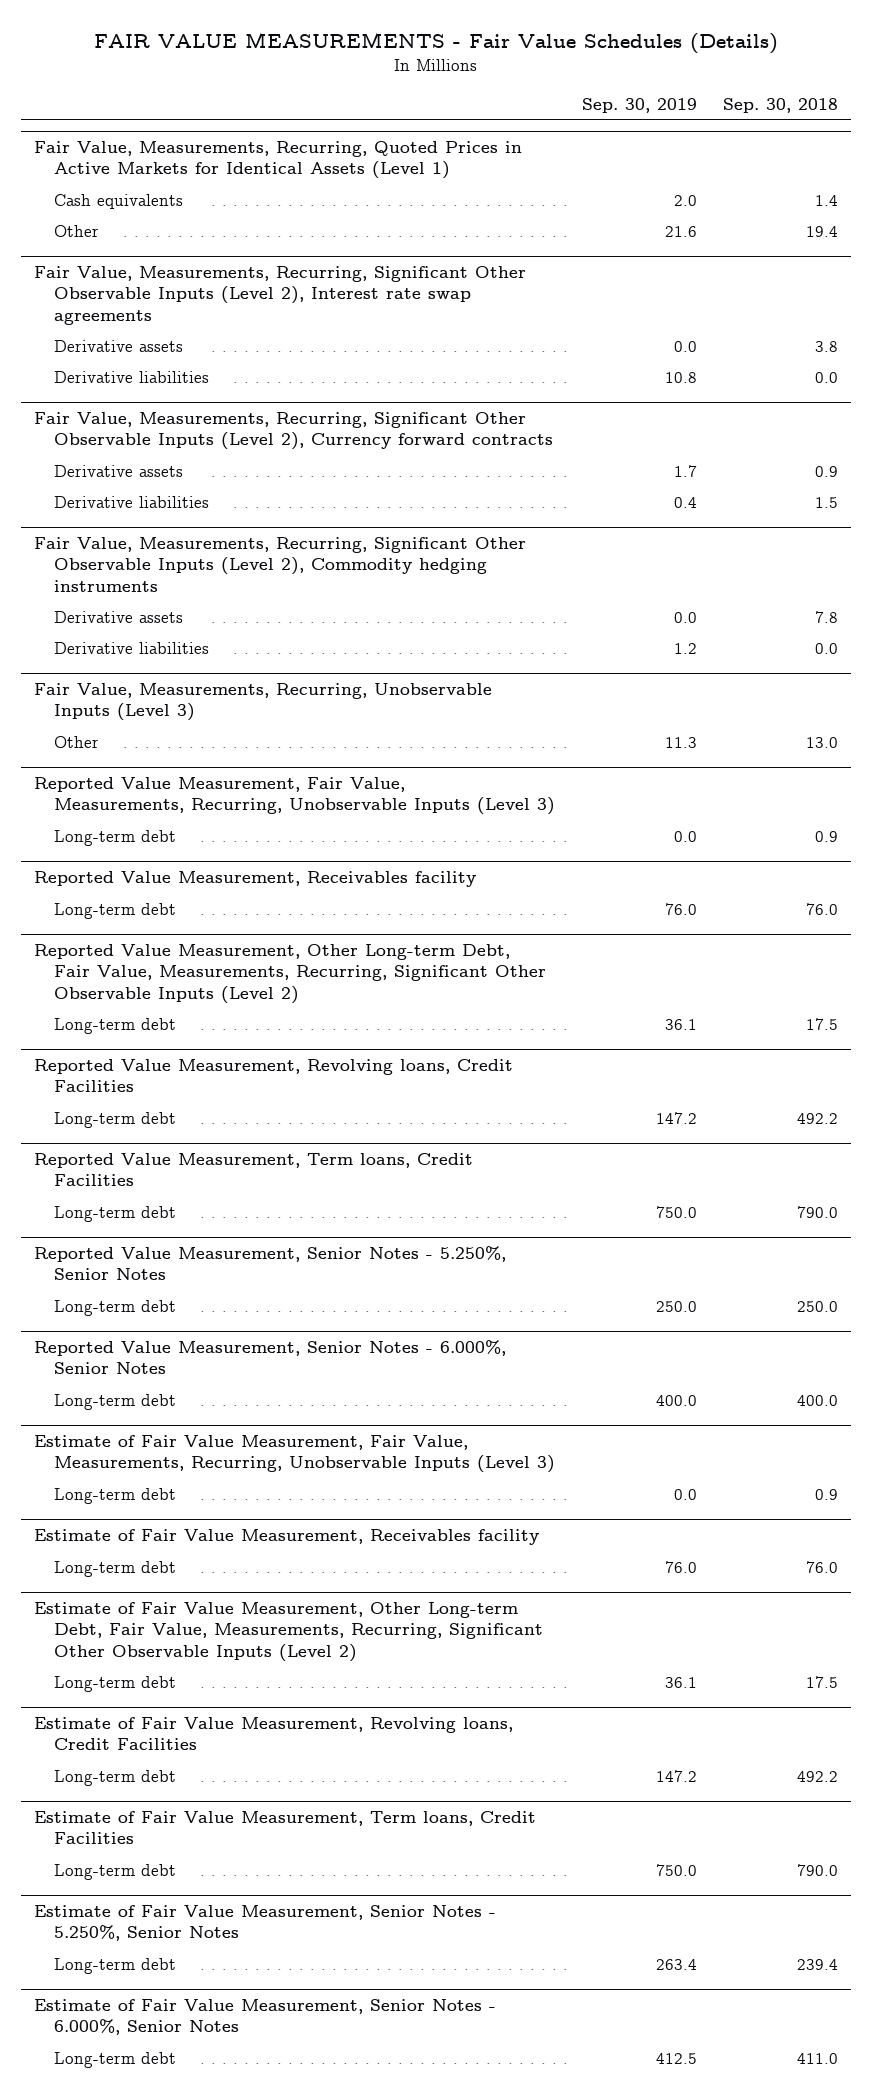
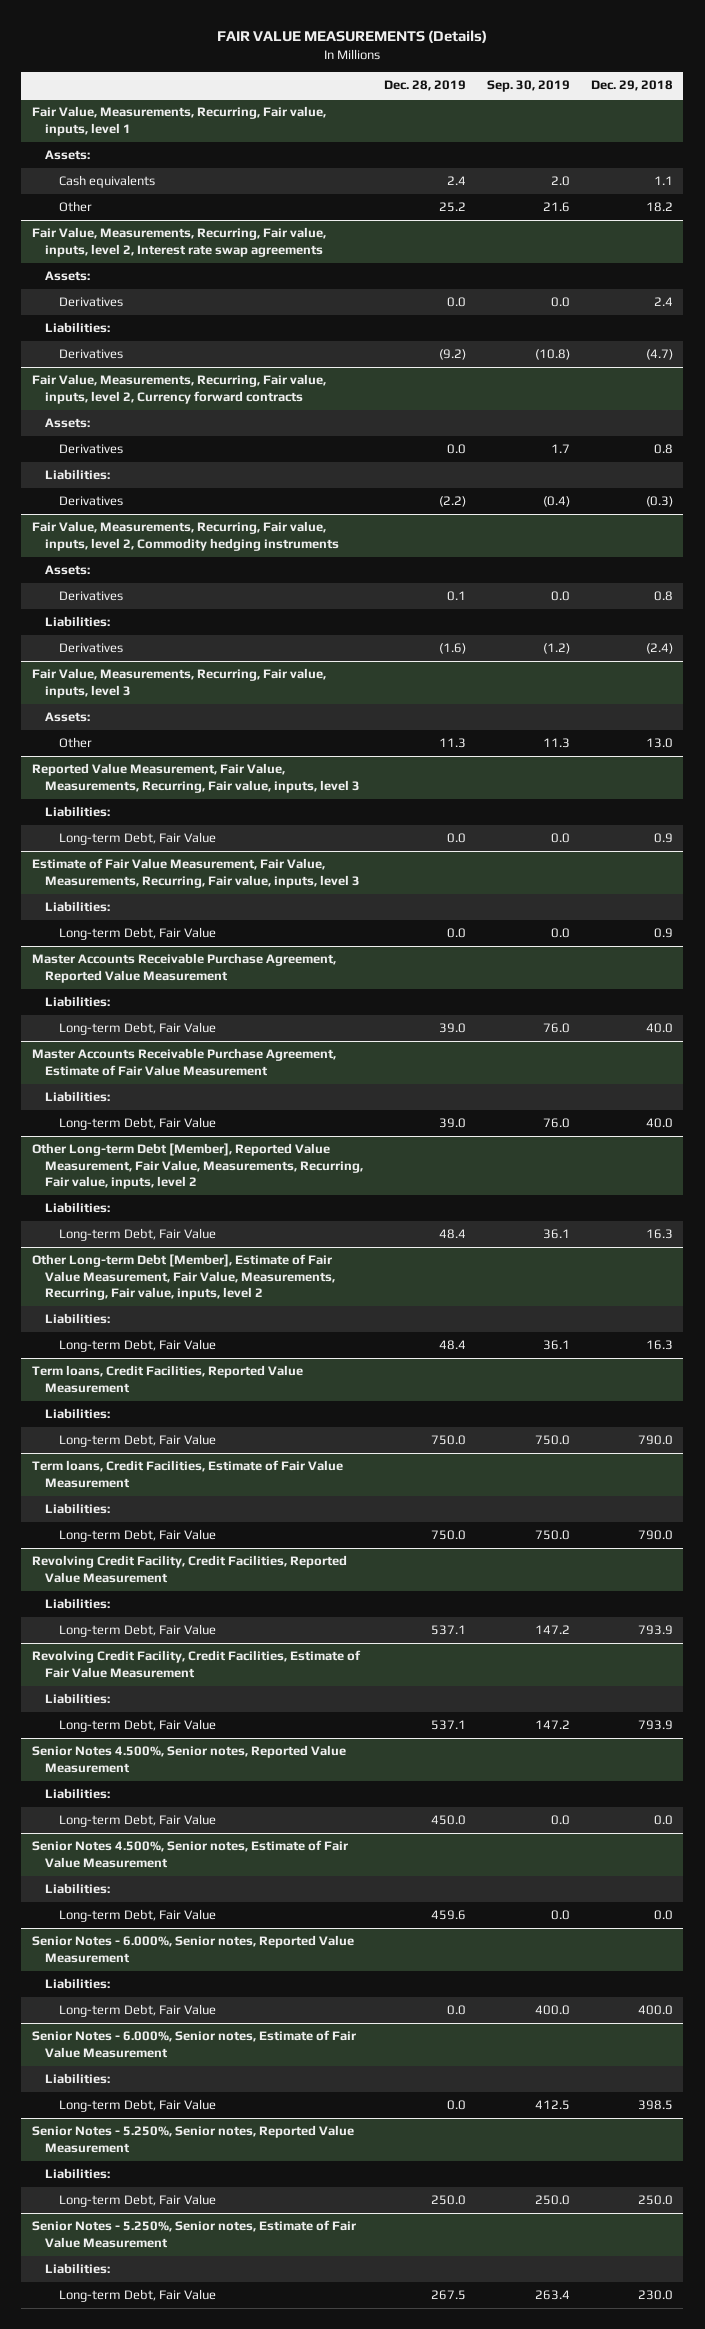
- FAIR VALUE MEASUREMENTS - Fair Value Schedules (Details)
+ FAIR VALUE MEASUREMENTS (Details)
- | Sep. 30, 2019 | Sep. 30, 2018
+ | Dec. 28, 2019 | Sep. 30, 2019 | Dec. 29, 2018
- Fair Value, Measurements, Recurring, Quoted Prices in Active Markets for Identical Assets (Level 1)
+ Fair Value, Measurements, Recurring, Fair value, inputs, level 1
+ Assets:
- Fair Value, Measurements, Recurring, Significant Other Observable Inputs (Level 2), Interest rate swap agreements
- Derivative assets | 0.0 | 3.8
- Derivative liabilities | 10.8 | 0.0
- Fair Value, Measurements, Recurring, Significant Other Observable Inputs (Level 2), Currency forward contracts
- Derivative assets | 1.7 | 0.9
- Derivative liabilities | 0.4 | 1.5
- Fair Value, Measurements, Recurring, Significant Other Observable Inputs (Level 2), Commodity hedging instruments
- Derivative assets | 0.0 | 7.8
- Derivative liabilities | 1.2 | 0.0
- Fair Value, Measurements, Recurring, Unobservable Inputs (Level 3)
+ Fair Value, Measurements, Recurring, Fair value, inputs, level 2, Interest rate swap agreements
+ Assets:
+ Derivatives | 0.0 | 0.0 | 2.4
+ Liabilities:
+ Derivatives | (9.2) | (10.8) | (4.7)
+ Fair Value, Measurements, Recurring, Fair value, inputs, level 2, Currency forward contracts
+ Assets:
+ Derivatives | 0.0 | 1.7 | 0.8
+ Liabilities:
+ Derivatives | (2.2) | (0.4) | (0.3)
+ Fair Value, Measurements, Recurring, Fair value, inputs, level 2, Commodity hedging instruments
+ Assets:
+ Derivatives | 0.1 | 0.0 | 0.8
+ Liabilities:
+ Derivatives | (1.6) | (1.2) | (2.4)
+ Fair Value, Measurements, Recurring, Fair value, inputs, level 3
+ Assets:
- Reported Value Measurement, Fair Value, Measurements, Recurring, Unobservable Inputs (Level 3)
- Long-term debt | 0.0 | 0.9
- Reported Value Measurement, Receivables facility
- Long-term debt | 76.0 | 76.0
- Reported Value Measurement, Other Long-term Debt, Fair Value, Measurements, Recurring, Significant Other Observable Inputs (Level 2)
- Long-term debt | 36.1 | 17.5
- Reported Value Measurement, Revolving loans, Credit Facilities
- Long-term debt | 147.2 | 492.2
- Reported Value Measurement, Term loans, Credit Facilities
- Long-term debt | 750.0 | 790.0
- Reported Value Measurement, Senior Notes - 5.250%, Senior Notes
- Long-term debt | 250.0 | 250.0
- Reported Value Measurement, Senior Notes - 6.000%, Senior Notes
- Long-term debt | 400.0 | 400.0
- Estimate of Fair Value Measurement, Fair Value, Measurements, Recurring, Unobservable Inputs (Level 3)
- Long-term debt | 0.0 | 0.9
- Estimate of Fair Value Measurement, Receivables facility
- Long-term debt | 76.0 | 76.0
- Estimate of Fair Value Measurement, Other Long-term Debt, Fair Value, Measurements, Recurring, Significant Other Observable Inputs (Level 2)
- Long-term debt | 36.1 | 17.5
- Estimate of Fair Value Measurement, Revolving loans, Credit Facilities
- Long-term debt | 147.2 | 492.2
- Estimate of Fair Value Measurement, Term loans, Credit Facilities
- Long-term debt | 750.0 | 790.0
- Estimate of Fair Value Measurement, Senior Notes - 5.250%, Senior Notes
- Long-term debt | 263.4 | 239.4
- Estimate of Fair Value Measurement, Senior Notes - 6.000%, Senior Notes
- Long-term debt | 412.5 | 411.0
+ Reported Value Measurement, Fair Value, Measurements, Recurring, Fair value, inputs, level 3
+ Liabilities:
+ Long-term Debt, Fair Value | 0.0 | 0.0 | 0.9
+ Estimate of Fair Value Measurement, Fair Value, Measurements, Recurring, Fair value, inputs, level 3
+ Liabilities:
+ Long-term Debt, Fair Value | 0.0 | 0.0 | 0.9
+ Master Accounts Receivable Purchase Agreement, Reported Value Measurement
+ Liabilities:
+ Long-term Debt, Fair Value | 39.0 | 76.0 | 40.0
+ Master Accounts Receivable Purchase Agreement, Estimate of Fair Value Measurement
+ Liabilities:
+ Long-term Debt, Fair Value | 39.0 | 76.0 | 40.0
+ Other Long-term Debt [Member], Reported Value Measurement, Fair Value, Measurements, Recurring, Fair value, inputs, level 2
+ Liabilities:
+ Long-term Debt, Fair Value | 48.4 | 36.1 | 16.3
+ Other Long-term Debt [Member], Estimate of Fair Value Measurement, Fair Value, Measurements, Recurring, Fair value, inputs, level 2
+ Liabilities:
+ Long-term Debt, Fair Value | 48.4 | 36.1 | 16.3
+ Term loans, Credit Facilities, Reported Value Measurement
+ Liabilities:
+ Long-term Debt, Fair Value | 750.0 | 750.0 | 790.0
+ Term loans, Credit Facilities, Estimate of Fair Value Measurement
+ Liabilities:
+ Long-term Debt, Fair Value | 750.0 | 750.0 | 790.0
+ Revolving Credit Facility, Credit Facilities, Reported Value Measurement
+ Liabilities:
+ Long-term Debt, Fair Value | 537.1 | 147.2 | 793.9
+ Revolving Credit Facility, Credit Facilities, Estimate of Fair Value Measurement
+ Liabilities:
+ Long-term Debt, Fair Value | 537.1 | 147.2 | 793.9
+ Senior Notes 4.500%, Senior notes, Reported Value Measurement
+ Liabilities:
+ Long-term Debt, Fair Value | 450.0 | 0.0 | 0.0
+ Senior Notes 4.500%, Senior notes, Estimate of Fair Value Measurement
+ Liabilities:
+ Long-term Debt, Fair Value | 459.6 | 0.0 | 0.0
+ Senior Notes - 6.000%, Senior notes, Reported Value Measurement
+ Liabilities:
+ Long-term Debt, Fair Value | 0.0 | 400.0 | 400.0
+ Senior Notes - 6.000%, Senior notes, Estimate of Fair Value Measurement
+ Liabilities:
+ Long-term Debt, Fair Value | 0.0 | 412.5 | 398.5
+ Senior Notes - 5.250%, Senior notes, Reported Value Measurement
+ Liabilities:
+ Long-term Debt, Fair Value | 250.0 | 250.0 | 250.0
+ Senior Notes - 5.250%, Senior notes, Estimate of Fair Value Measurement
+ Liabilities:
+ Long-term Debt, Fair Value | 267.5 | 263.4 | 230.0

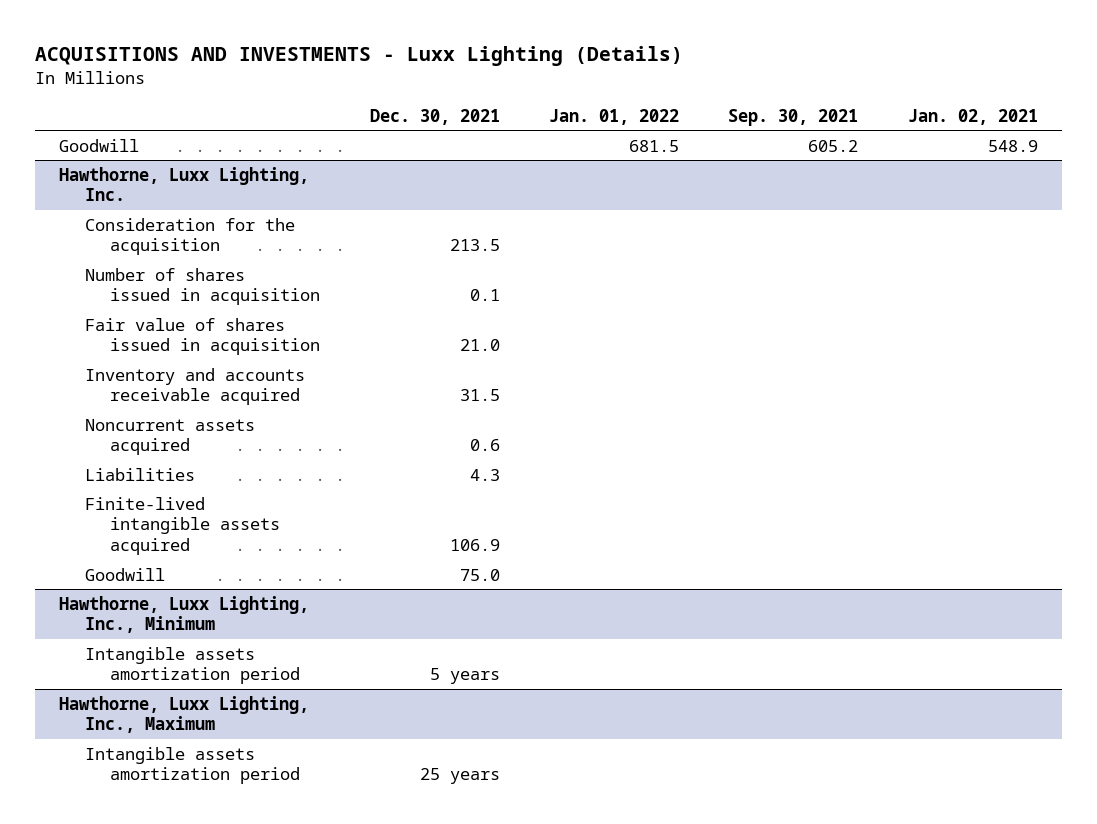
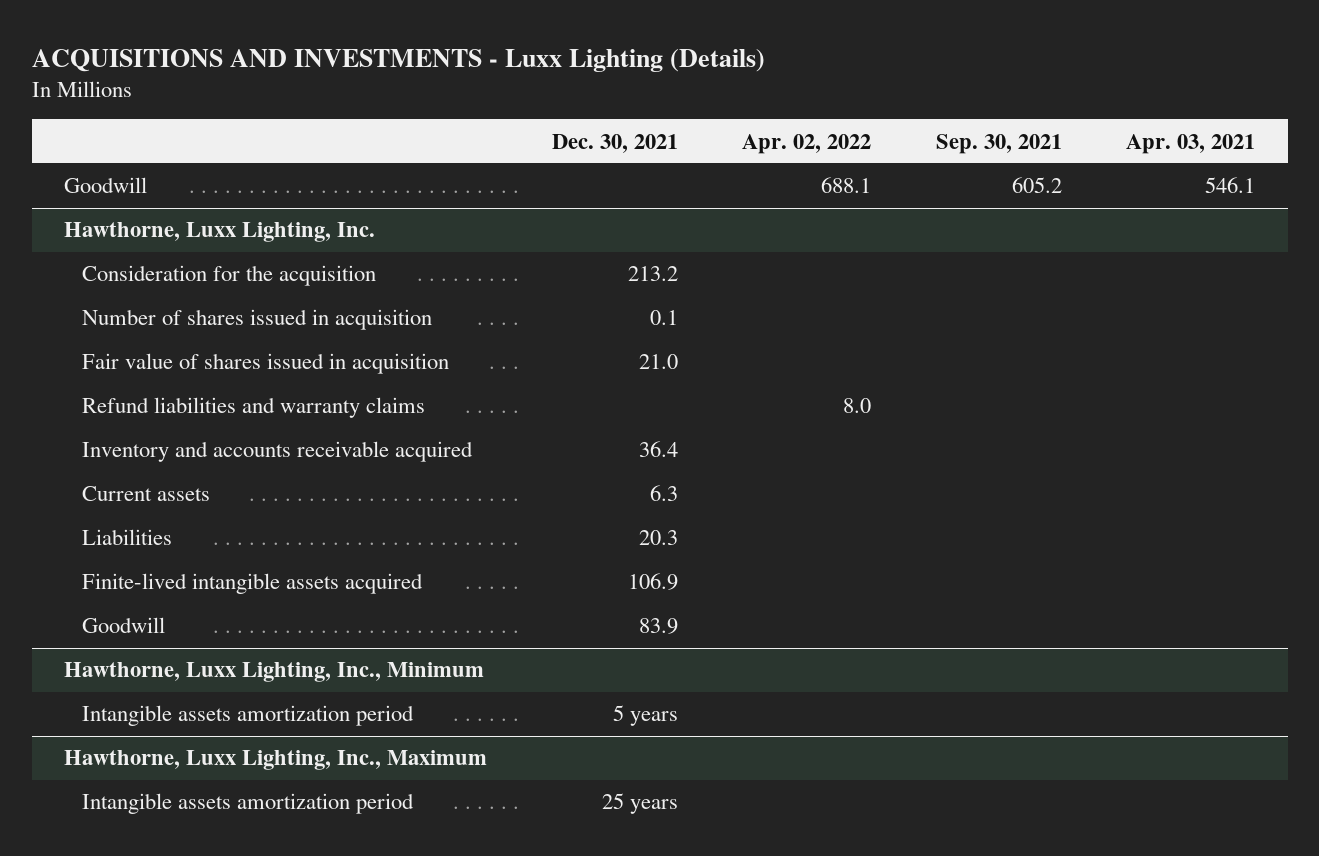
- | Dec. 30, 2021 | Jan. 01, 2022 | Sep. 30, 2021 | Jan. 02, 2021
+ | Dec. 30, 2021 | Apr. 02, 2022 | Sep. 30, 2021 | Apr. 03, 2021
@ Hawthorne, Luxx Lighting, Inc.
- Consideration for the acquisition | 213.5 | | |
+ Consideration for the acquisition | 213.2 | | |
- Inventory and accounts receivable acquired | 31.5 | | |
- Noncurrent assets acquired | 0.6 | | |
- Liabilities | 4.3 | | |
+ Refund liabilities and warranty claims | | 8.0 | |
+ Inventory and accounts receivable acquired | 36.4 | | |
+ Current assets | 6.3 | | |
+ Liabilities | 20.3 | | |
- Goodwill | 75.0 | | |
+ Goodwill | 83.9 | | |

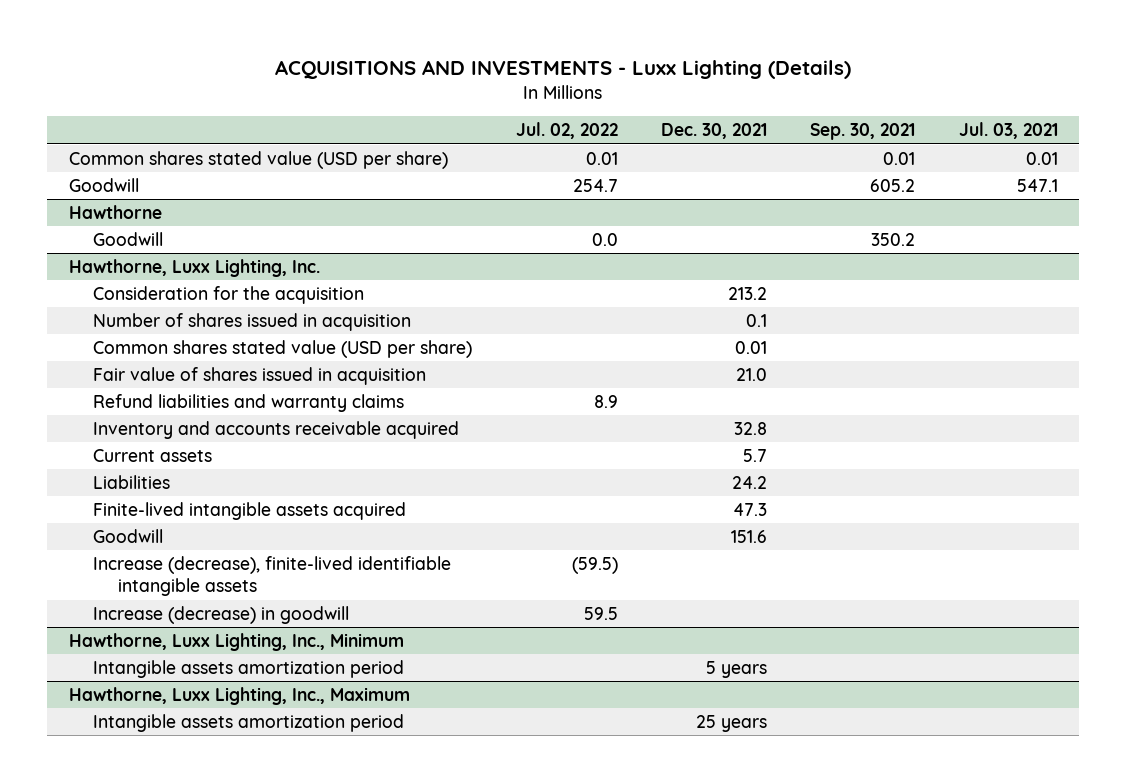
- | Dec. 30, 2021 | Apr. 02, 2022 | Sep. 30, 2021 | Apr. 03, 2021
+ | Jul. 02, 2022 | Dec. 30, 2021 | Sep. 30, 2021 | Jul. 03, 2021
+ Common shares stated value (USD per share) | 0.01 | | 0.01 | 0.01
+ Hawthorne
+ Goodwill | 0.0 | | 350.2 |
@ Hawthorne, Luxx Lighting, Inc.
+ Common shares stated value (USD per share) | | 0.01 | |
- Inventory and accounts receivable acquired | 36.4 | | |
- Current assets | 6.3 | | |
- Liabilities | 20.3 | | |
- Finite-lived intangible assets acquired | 106.9 | | |
- Goodwill | 83.9 | | |
+ Inventory and accounts receivable acquired | | 32.8 | |
+ Current assets | | 5.7 | |
+ Liabilities | | 24.2 | |
+ Finite-lived intangible assets acquired | | 47.3 | |
+ Goodwill | | 151.6 | |
+ Increase (decrease), finite-lived identifiable intangible assets | (59.5) | | |
+ Increase (decrease) in goodwill | 59.5 | | |

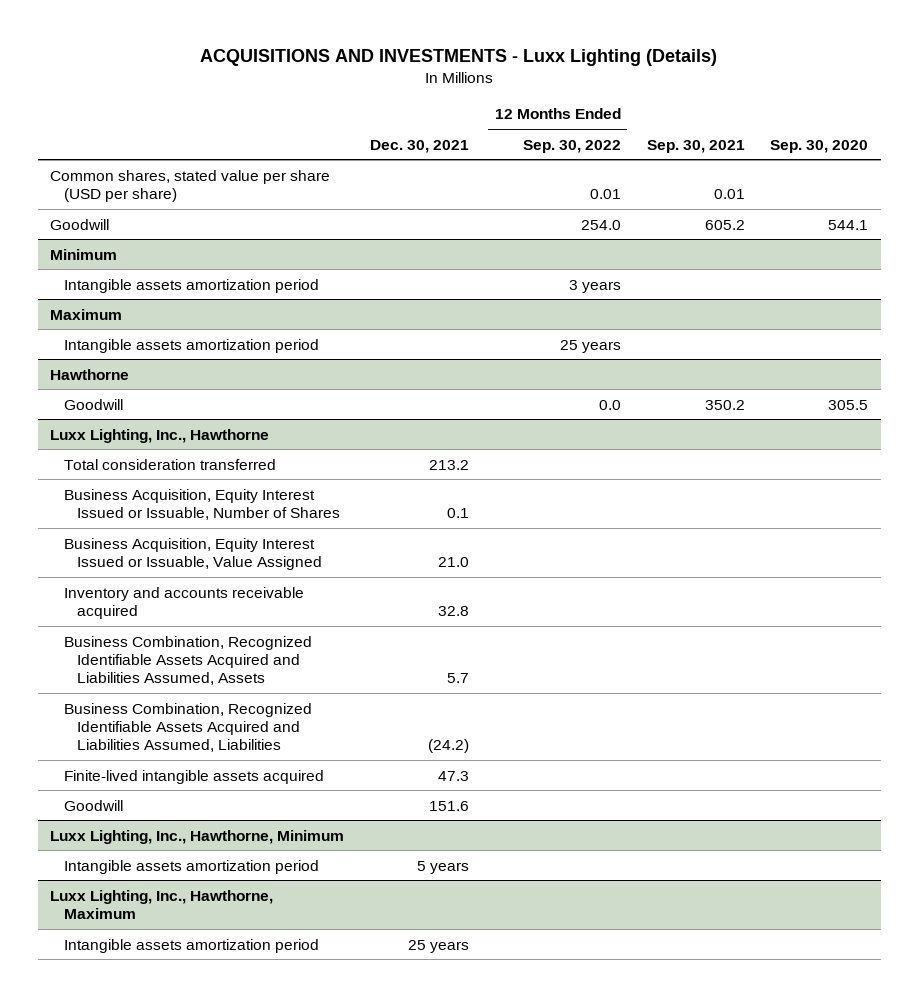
- | Jul. 02, 2022 | Dec. 30, 2021 | Sep. 30, 2021 | Jul. 03, 2021
+ | Dec. 30, 2021 | 12 Months Ended Sep. 30, 2022 | Sep. 30, 2021 | Sep. 30, 2020
- Common shares stated value (USD per share) | 0.01 | | 0.01 | 0.01
+ Common shares, stated value per share (USD per share) | | 0.01 | 0.01 |
+ Minimum
+ Intangible assets amortization period | | 3 years | |
+ Maximum
+ Intangible assets amortization period | | 25 years | |
- Hawthorne, Luxx Lighting, Inc.
- Consideration for the acquisition | | 213.2 | |
- Number of shares issued in acquisition | | 0.1 | |
- Common shares stated value (USD per share) | | 0.01 | |
- Fair value of shares issued in acquisition | | 21.0 | |
- Refund liabilities and warranty claims | 8.9 | | |
+ Luxx Lighting, Inc., Hawthorne
+ Total consideration transferred | 213.2 | | |
+ Business Acquisition, Equity Interest Issued or Issuable, Number of Shares | 0.1 | | |
+ Business Acquisition, Equity Interest Issued or Issuable, Value Assigned | 21.0 | | |
- Current assets | | 5.7 | |
- Liabilities | | 24.2 | |
+ Business Combination, Recognized Identifiable Assets Acquired and Liabilities Assumed, Assets | 5.7 | | |
+ Business Combination, Recognized Identifiable Assets Acquired and Liabilities Assumed, Liabilities | (24.2) | | |
- Increase (decrease), finite-lived identifiable intangible assets | (59.5) | | |
- Increase (decrease) in goodwill | 59.5 | | |
- Hawthorne, Luxx Lighting, Inc., Minimum
+ Luxx Lighting, Inc., Hawthorne, Minimum
- Hawthorne, Luxx Lighting, Inc., Maximum
+ Luxx Lighting, Inc., Hawthorne, Maximum

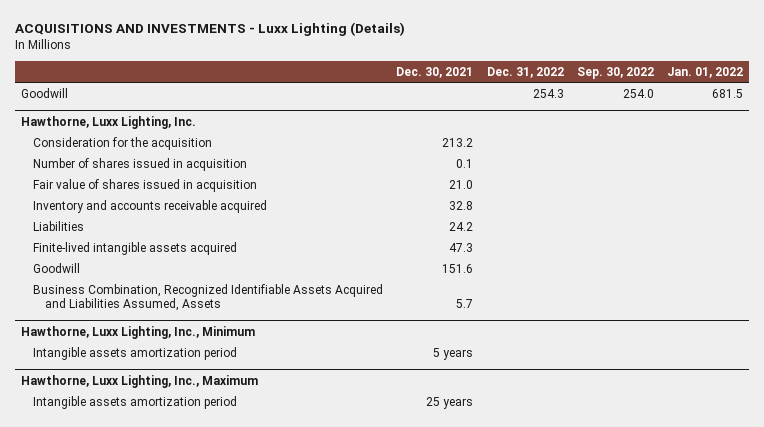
- | Dec. 30, 2021 | 12 Months Ended Sep. 30, 2022 | Sep. 30, 2021 | Sep. 30, 2020
+ | Dec. 30, 2021 | Dec. 31, 2022 | Sep. 30, 2022 | Jan. 01, 2022
- Common shares, stated value per share (USD per share) | | 0.01 | 0.01 |
- Minimum
- Intangible assets amortization period | | 3 years | |
- Maximum
- Intangible assets amortization period | | 25 years | |
- Hawthorne
- Goodwill | | 0.0 | 350.2 | 305.5
- Luxx Lighting, Inc., Hawthorne
- Total consideration transferred | 213.2 | | |
- Business Acquisition, Equity Interest Issued or Issuable, Number of Shares | 0.1 | | |
- Business Acquisition, Equity Interest Issued or Issuable, Value Assigned | 21.0 | | |
+ Hawthorne, Luxx Lighting, Inc.
+ Consideration for the acquisition | 213.2 | | |
+ Number of shares issued in acquisition | 0.1 | | |
+ Fair value of shares issued in acquisition | 21.0 | | |
- Business Combination, Recognized Identifiable Assets Acquired and Liabilities Assumed, Assets | 5.7 | | |
- Business Combination, Recognized Identifiable Assets Acquired and Liabilities Assumed, Liabilities | (24.2) | | |
+ Liabilities | 24.2 | | |
- Luxx Lighting, Inc., Hawthorne, Minimum
+ Business Combination, Recognized Identifiable Assets Acquired and Liabilities Assumed, Assets | 5.7 | | |
+ Hawthorne, Luxx Lighting, Inc., Minimum
- Luxx Lighting, Inc., Hawthorne, Maximum
+ Hawthorne, Luxx Lighting, Inc., Maximum

